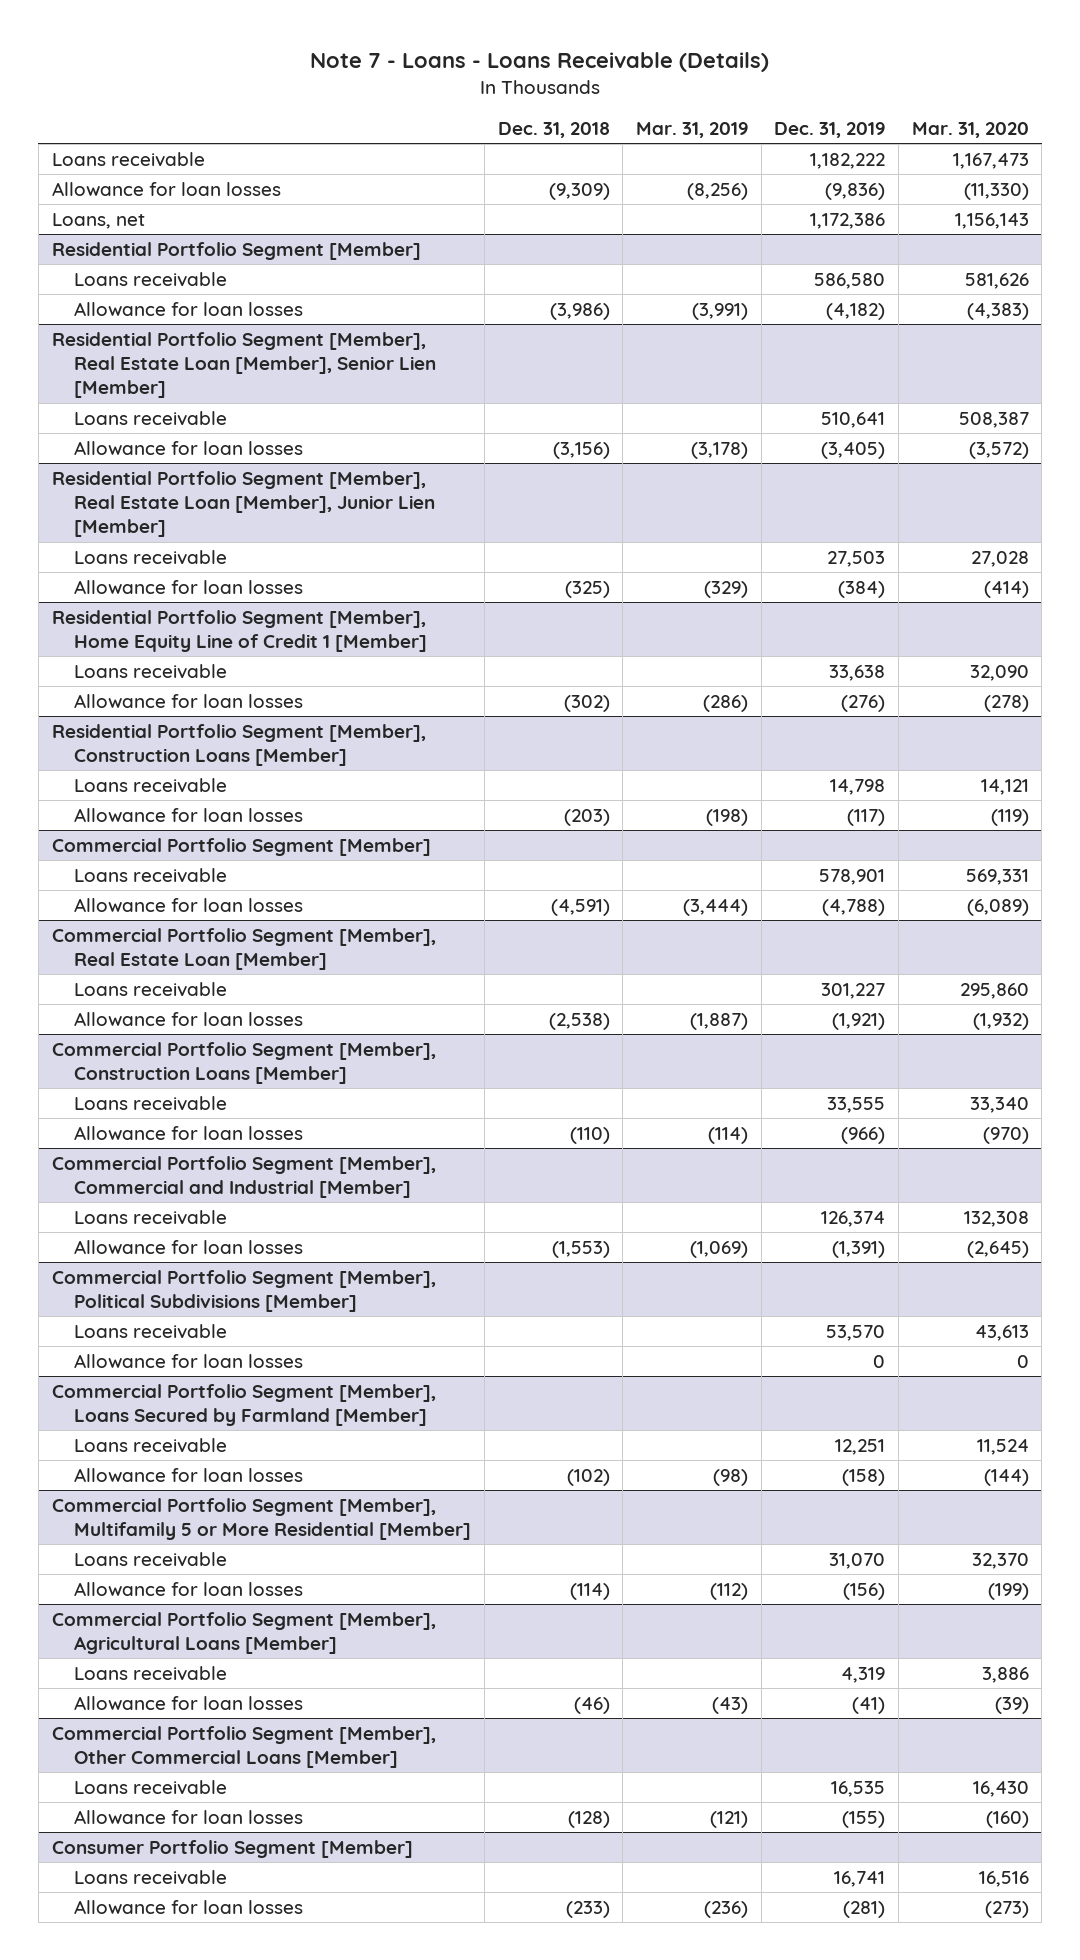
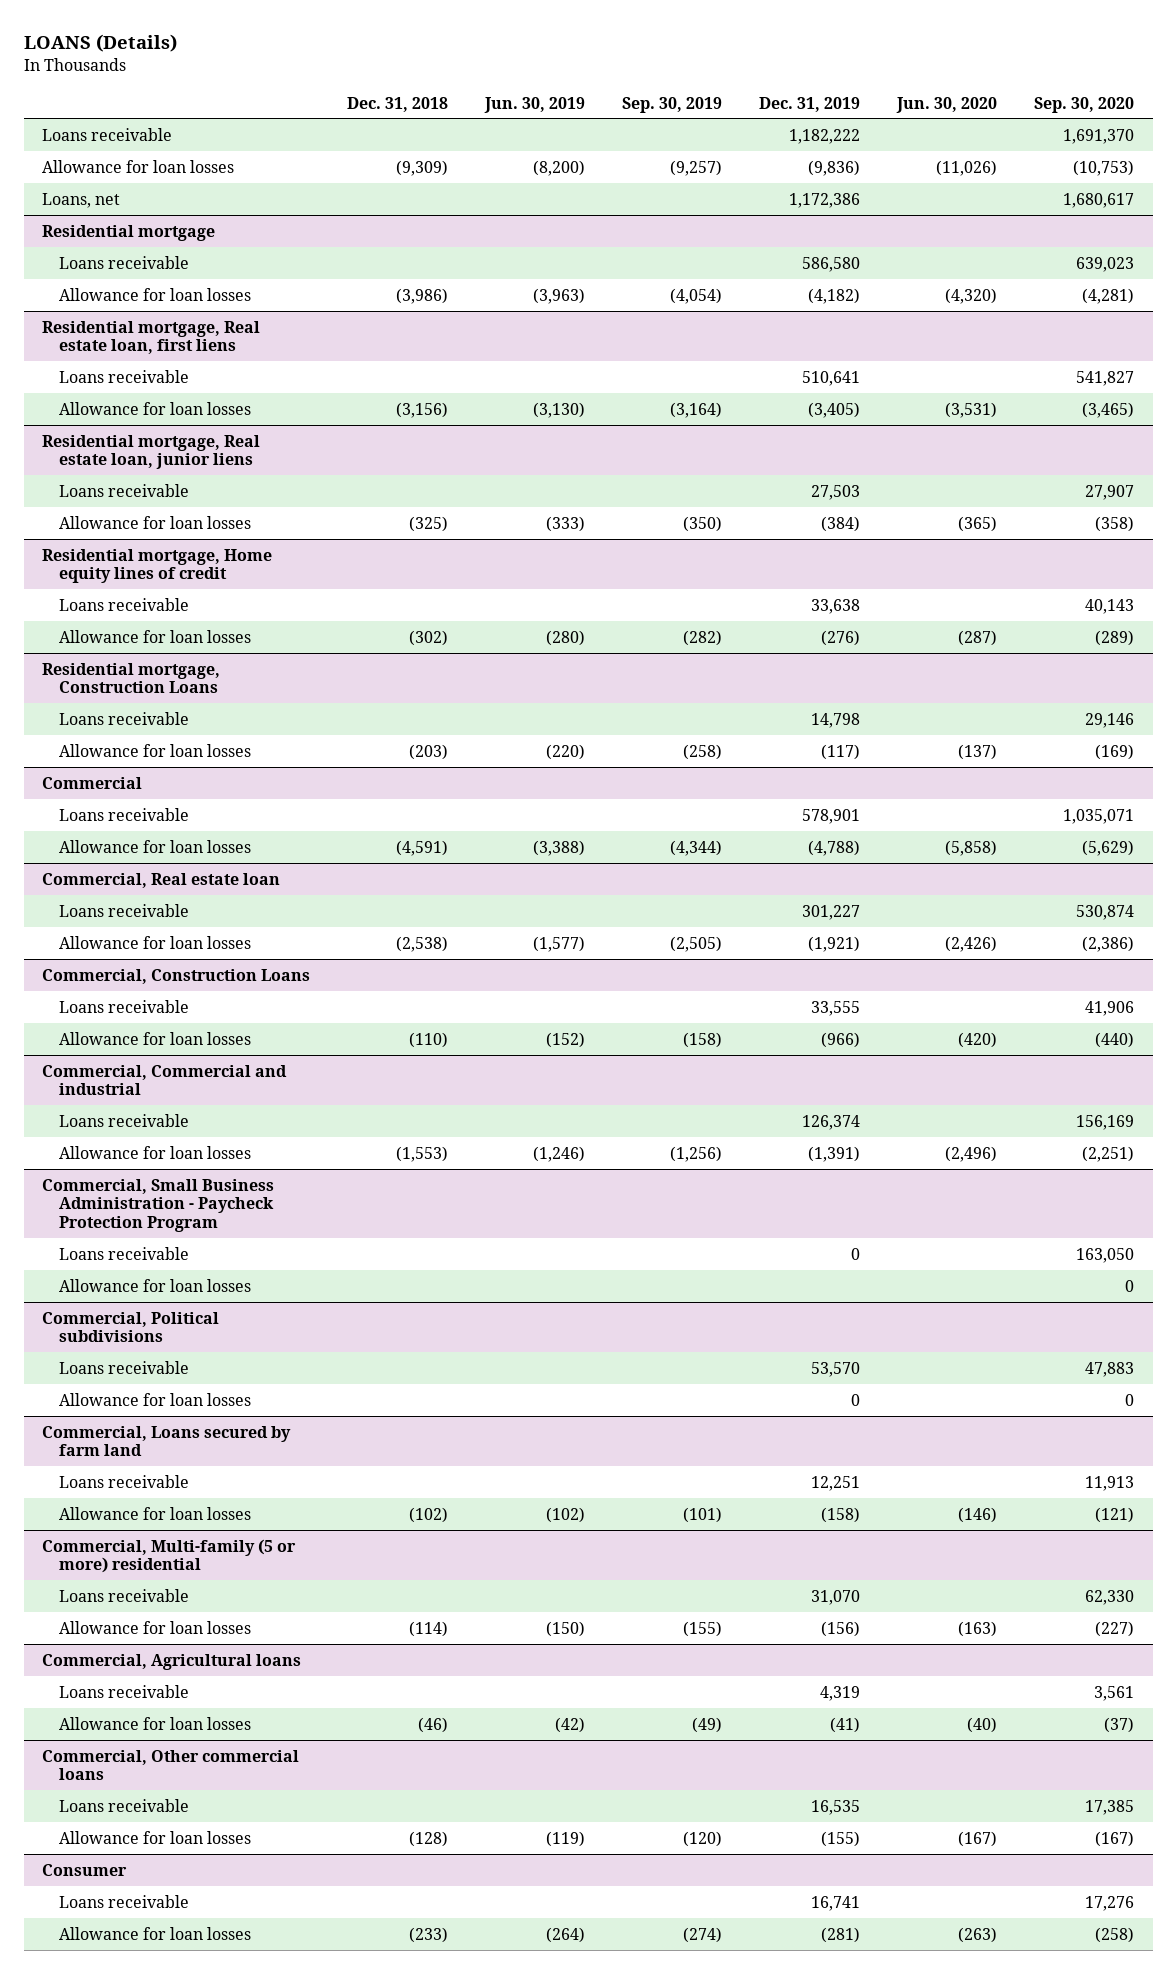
- Note 7 - Loans - Loans Receivable (Details)
+ LOANS (Details)
- | Dec. 31, 2018 | Mar. 31, 2019 | Dec. 31, 2019 | Mar. 31, 2020
+ | Dec. 31, 2018 | Jun. 30, 2019 | Sep. 30, 2019 | Dec. 31, 2019 | Jun. 30, 2020 | Sep. 30, 2020
- Residential Portfolio Segment [Member]
+ Residential mortgage
- Residential Portfolio Segment [Member], Real Estate Loan [Member], Senior Lien [Member]
+ Residential mortgage, Real estate loan, first liens
- Residential Portfolio Segment [Member], Real Estate Loan [Member], Junior Lien [Member]
+ Residential mortgage, Real estate loan, junior liens
- Residential Portfolio Segment [Member], Home Equity Line of Credit 1 [Member]
+ Residential mortgage, Home equity lines of credit
- Residential Portfolio Segment [Member], Construction Loans [Member]
+ Residential mortgage, Construction Loans
- Commercial Portfolio Segment [Member]
+ Commercial
- Commercial Portfolio Segment [Member], Real Estate Loan [Member]
+ Commercial, Real estate loan
- Commercial Portfolio Segment [Member], Construction Loans [Member]
+ Commercial, Construction Loans
- Commercial Portfolio Segment [Member], Commercial and Industrial [Member]
+ Commercial, Commercial and industrial
- Commercial Portfolio Segment [Member], Political Subdivisions [Member]
+ Commercial, Small Business Administration - Paycheck Protection Program
+ Loans receivable | | | | 0 | | 163,050
+ Allowance for loan losses | | | | | | 0
+ Commercial, Political subdivisions
- Commercial Portfolio Segment [Member], Loans Secured by Farmland [Member]
+ Commercial, Loans secured by farm land
- Commercial Portfolio Segment [Member], Multifamily 5 or More Residential [Member]
+ Commercial, Multi-family (5 or more) residential
- Commercial Portfolio Segment [Member], Agricultural Loans [Member]
+ Commercial, Agricultural loans
- Commercial Portfolio Segment [Member], Other Commercial Loans [Member]
+ Commercial, Other commercial loans
- Consumer Portfolio Segment [Member]
+ Consumer

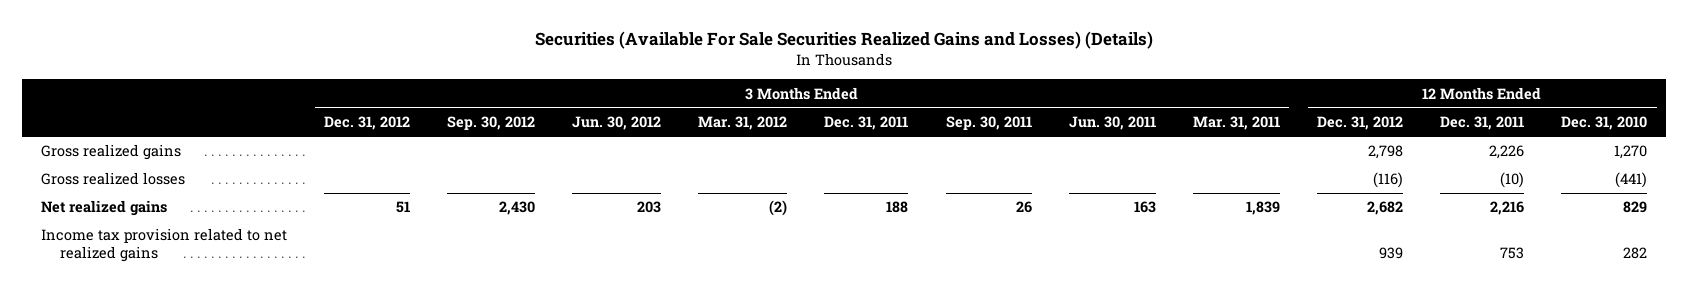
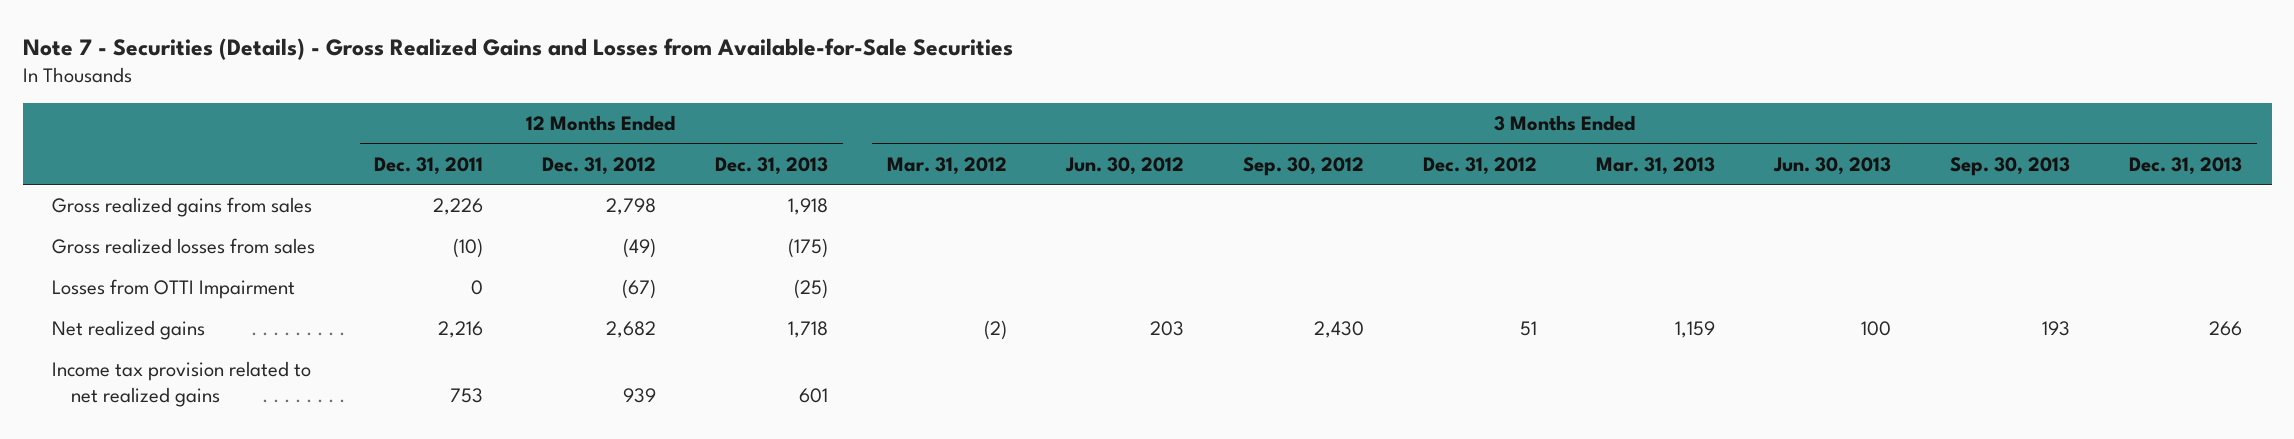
- Securities (Available For Sale Securities Realized Gains and Losses) (Details)
+ Note 7 - Securities (Details) - Gross Realized Gains and Losses from Available-for-Sale Securities
- | 3 Months Ended Dec. 31, 2012 | 3 Months Ended Sep. 30, 2012 | 3 Months Ended Jun. 30, 2012 | 3 Months Ended Mar. 31, 2012 | 3 Months Ended Dec. 31, 2011 | 3 Months Ended Sep. 30, 2011 | 3 Months Ended Jun. 30, 2011 | 3 Months Ended Mar. 31, 2011 | 12 Months Ended Dec. 31, 2012 | 12 Months Ended Dec. 31, 2011 | 12 Months Ended Dec. 31, 2010
+ | 12 Months Ended Dec. 31, 2011 | 12 Months Ended Dec. 31, 2012 | 12 Months Ended Dec. 31, 2013 | 3 Months Ended Mar. 31, 2012 | 3 Months Ended Jun. 30, 2012 | 3 Months Ended Sep. 30, 2012 | 3 Months Ended Dec. 31, 2012 | 3 Months Ended Mar. 31, 2013 | 3 Months Ended Jun. 30, 2013 | 3 Months Ended Sep. 30, 2013 | 3 Months Ended Dec. 31, 2013
- Gross realized gains | | | | | | | | | 2,798 | 2,226 | 1,270
- Gross realized losses | | | | | | | | | (116) | (10) | (441)
+ Gross realized gains from sales | 2,226 | 2,798 | 1,918 | | | | | | | |
+ Gross realized losses from sales | (10) | (49) | (175) | | | | | | | |
+ Losses from OTTI Impairment | 0 | (67) | (25) | | | | | | | |

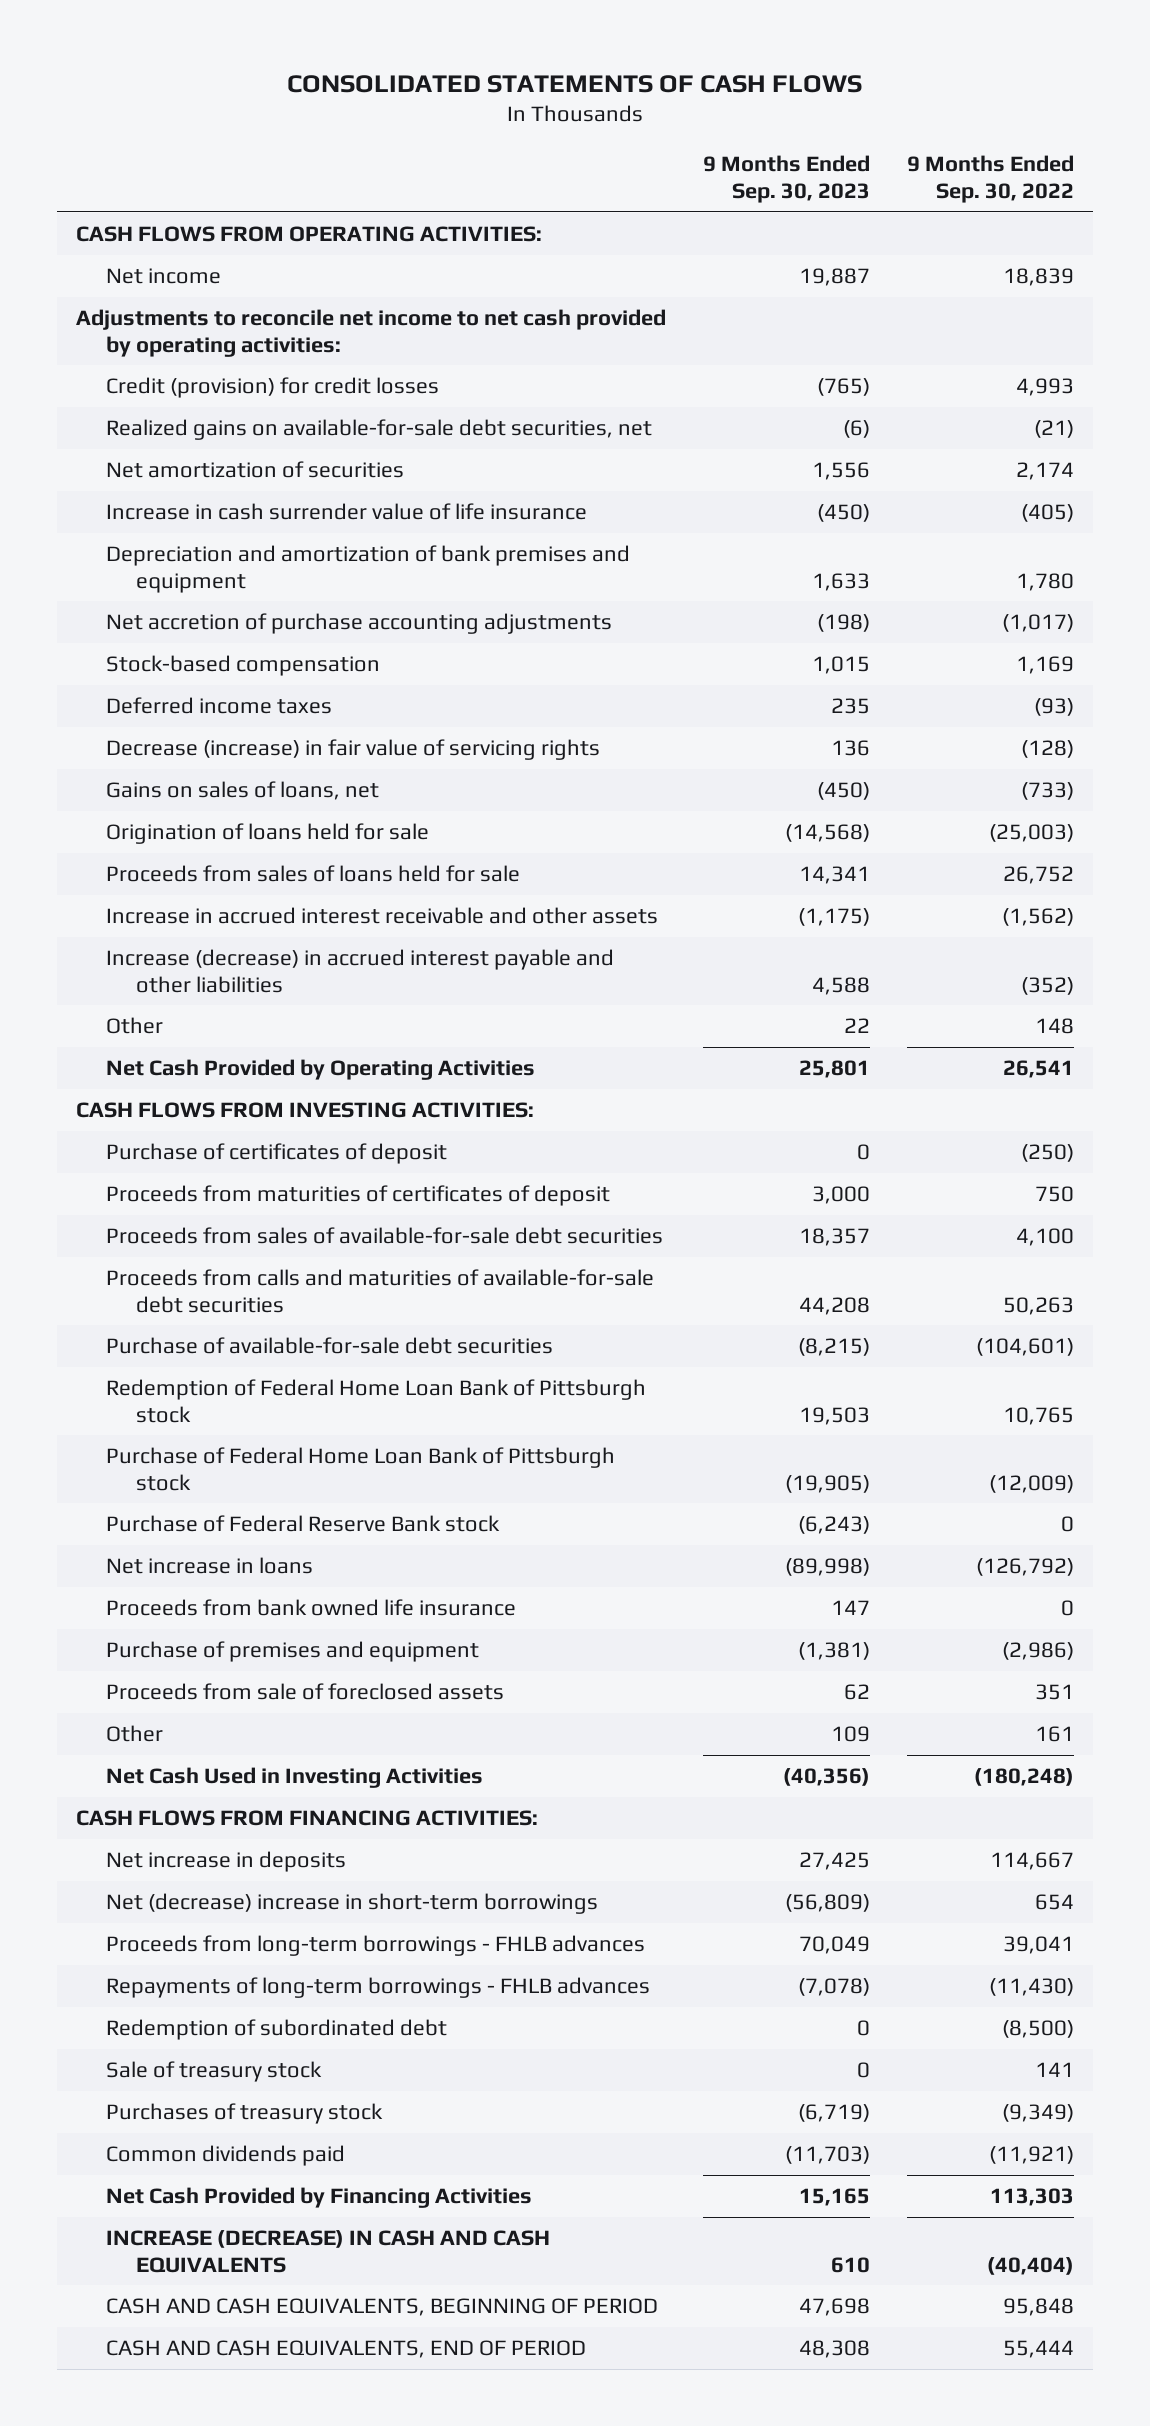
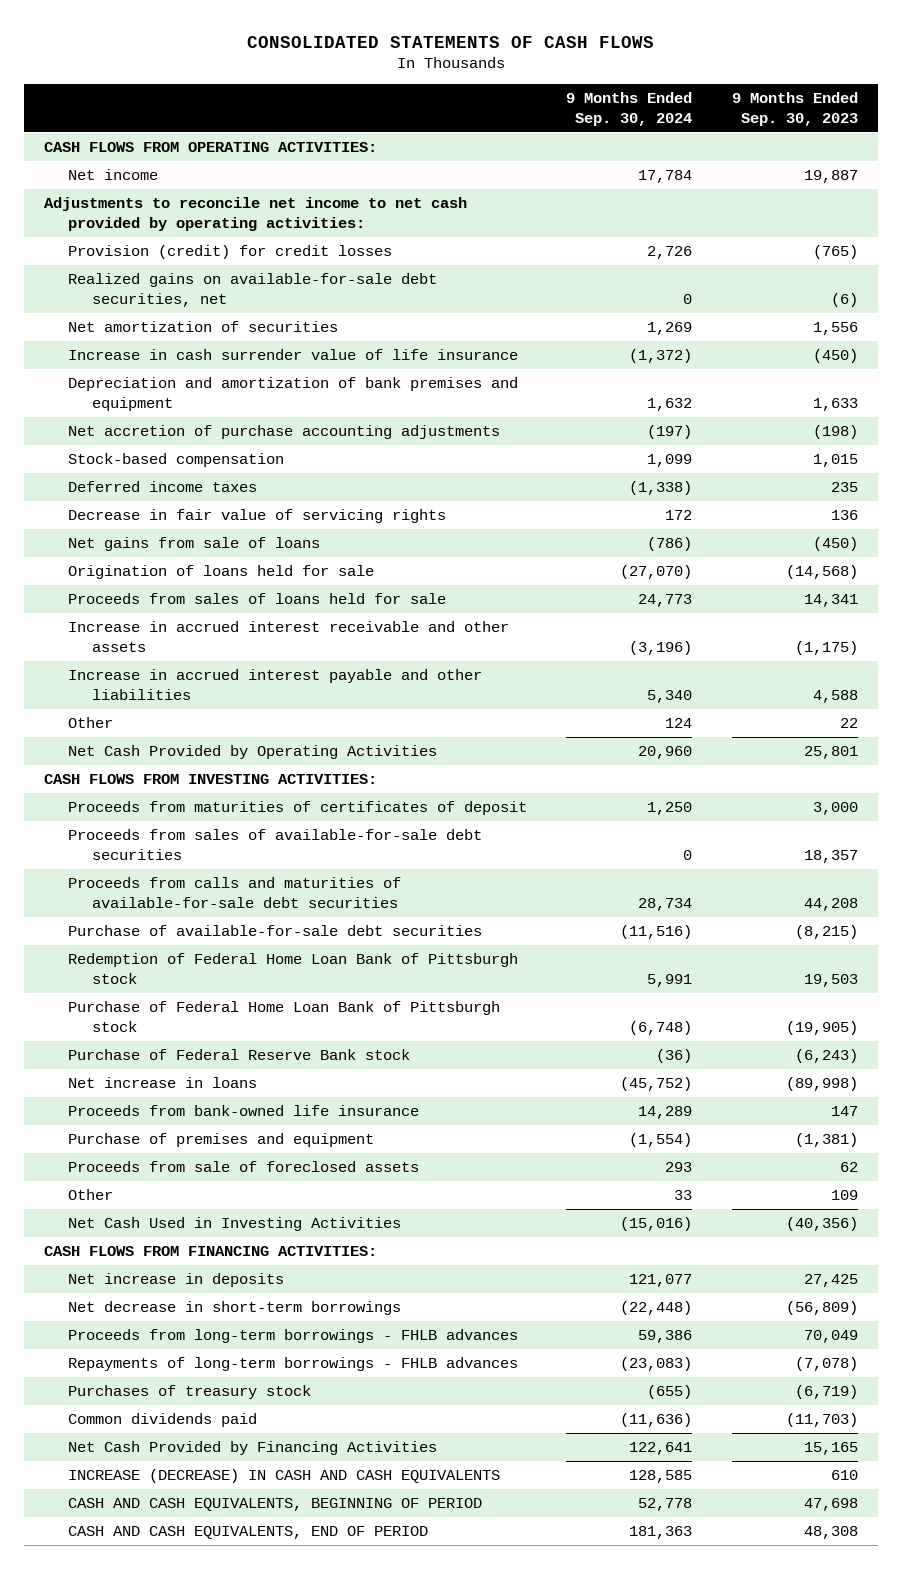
- | 9 Months Ended Sep. 30, 2023 | 9 Months Ended Sep. 30, 2022
+ | 9 Months Ended Sep. 30, 2024 | 9 Months Ended Sep. 30, 2023
- Credit (provision) for credit losses | (765) | 4,993
+ Provision (credit) for credit losses | 2,726 | (765)
- Decrease (increase) in fair value of servicing rights | 136 | (128)
- Gains on sales of loans, net | (450) | (733)
+ Decrease in fair value of servicing rights | 172 | 136
+ Net gains from sale of loans | (786) | (450)
- Increase (decrease) in accrued interest payable and other liabilities | 4,588 | (352)
+ Increase in accrued interest payable and other liabilities | 5,340 | 4,588
- Purchase of certificates of deposit | 0 | (250)
- Proceeds from bank owned life insurance | 147 | 0
+ Proceeds from bank-owned life insurance | 14,289 | 147
- Net (decrease) increase in short-term borrowings | (56,809) | 654
+ Net decrease in short-term borrowings | (22,448) | (56,809)
- Redemption of subordinated debt | 0 | (8,500)
- Sale of treasury stock | 0 | 141

